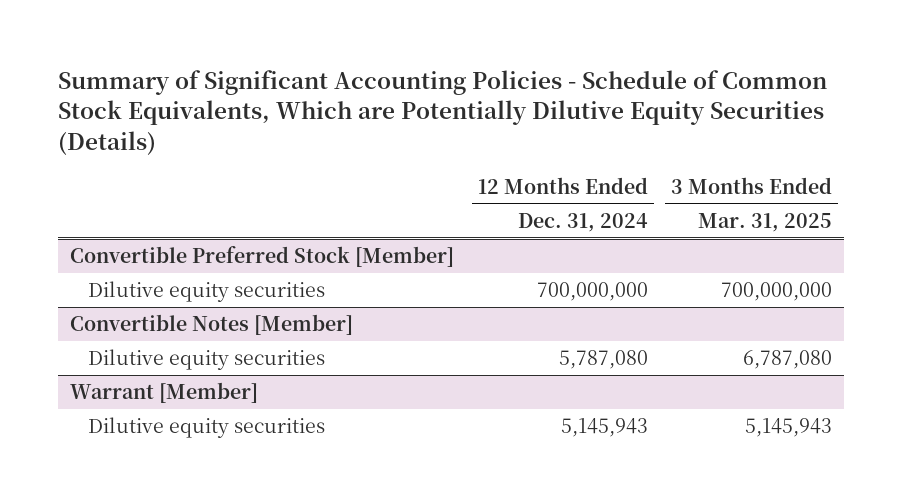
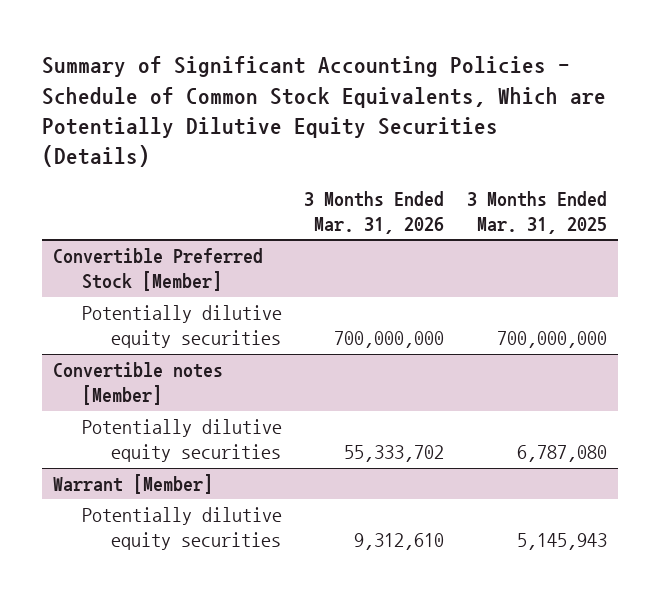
- | 12 Months Ended Dec. 31, 2024 | 3 Months Ended Mar. 31, 2025
+ | 3 Months Ended Mar. 31, 2026 | 3 Months Ended Mar. 31, 2025
@ Convertible Preferred Stock [Member]
- Dilutive equity securities | 700,000,000 | 700,000,000
- Convertible Notes [Member]
- Dilutive equity securities | 5,787,080 | 6,787,080
@ Convertible Preferred Stock [Member]
+ Potentially dilutive equity securities | 700,000,000 | 700,000,000
+ Convertible notes [Member]
+ Potentially dilutive equity securities | 55,333,702 | 6,787,080
@ Warrant [Member]
- Dilutive equity securities | 5,145,943 | 5,145,943
+ Potentially dilutive equity securities | 9,312,610 | 5,145,943

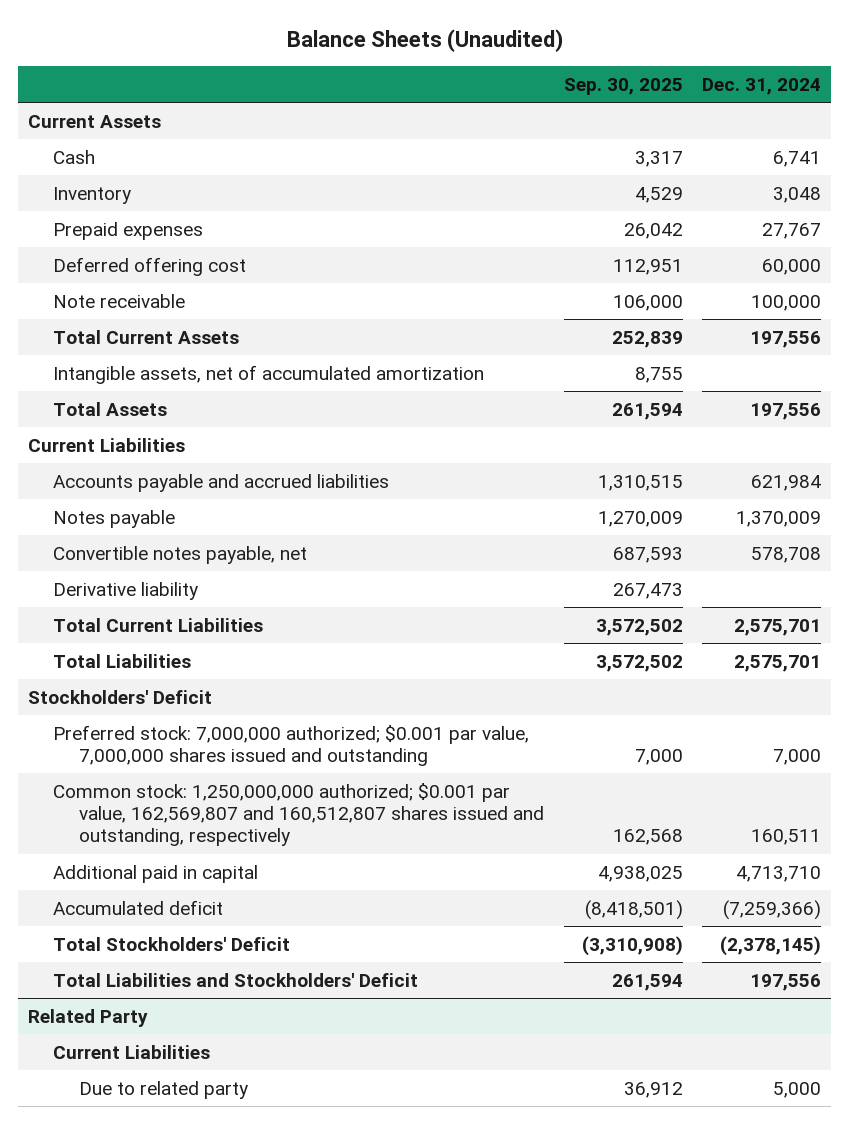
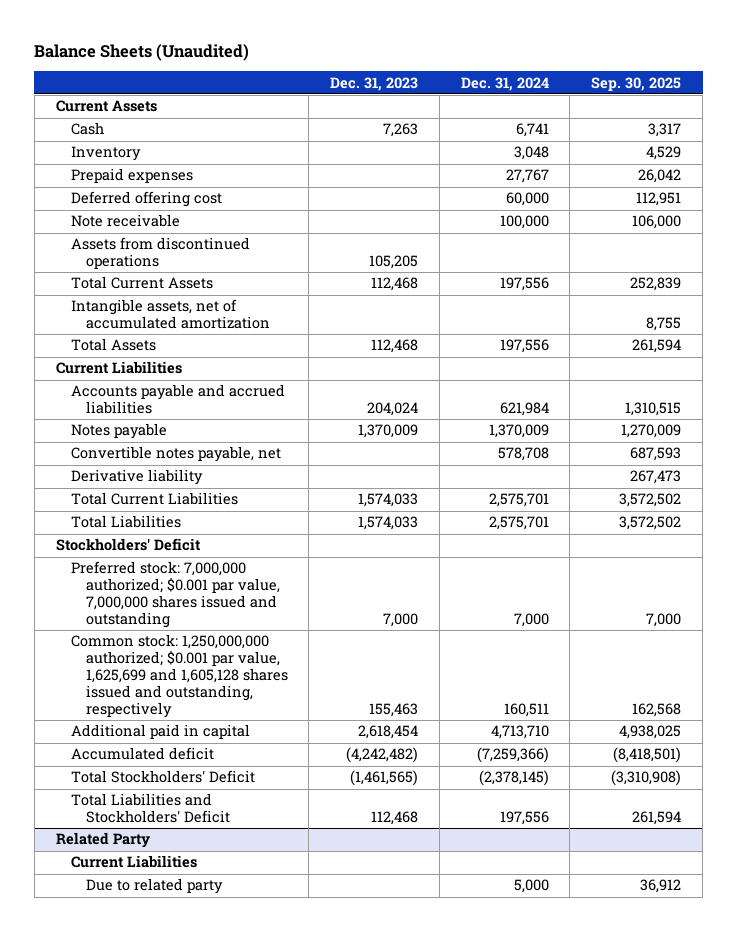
- | Sep. 30, 2025 | Dec. 31, 2024
+ | Dec. 31, 2023 | Dec. 31, 2024 | Sep. 30, 2025
+ Assets from discontinued operations | 105,205 | |
- Common stock: 1,250,000,000 authorized; $0.001 par value, 162,569,807 and 160,512,807 shares issued and outstanding, respectively | 162,568 | 160,511
+ Common stock: 1,250,000,000 authorized; $0.001 par value, 1,625,699 and 1,605,128 shares issued and outstanding, respectively | 155,463 | 160,511 | 162,568

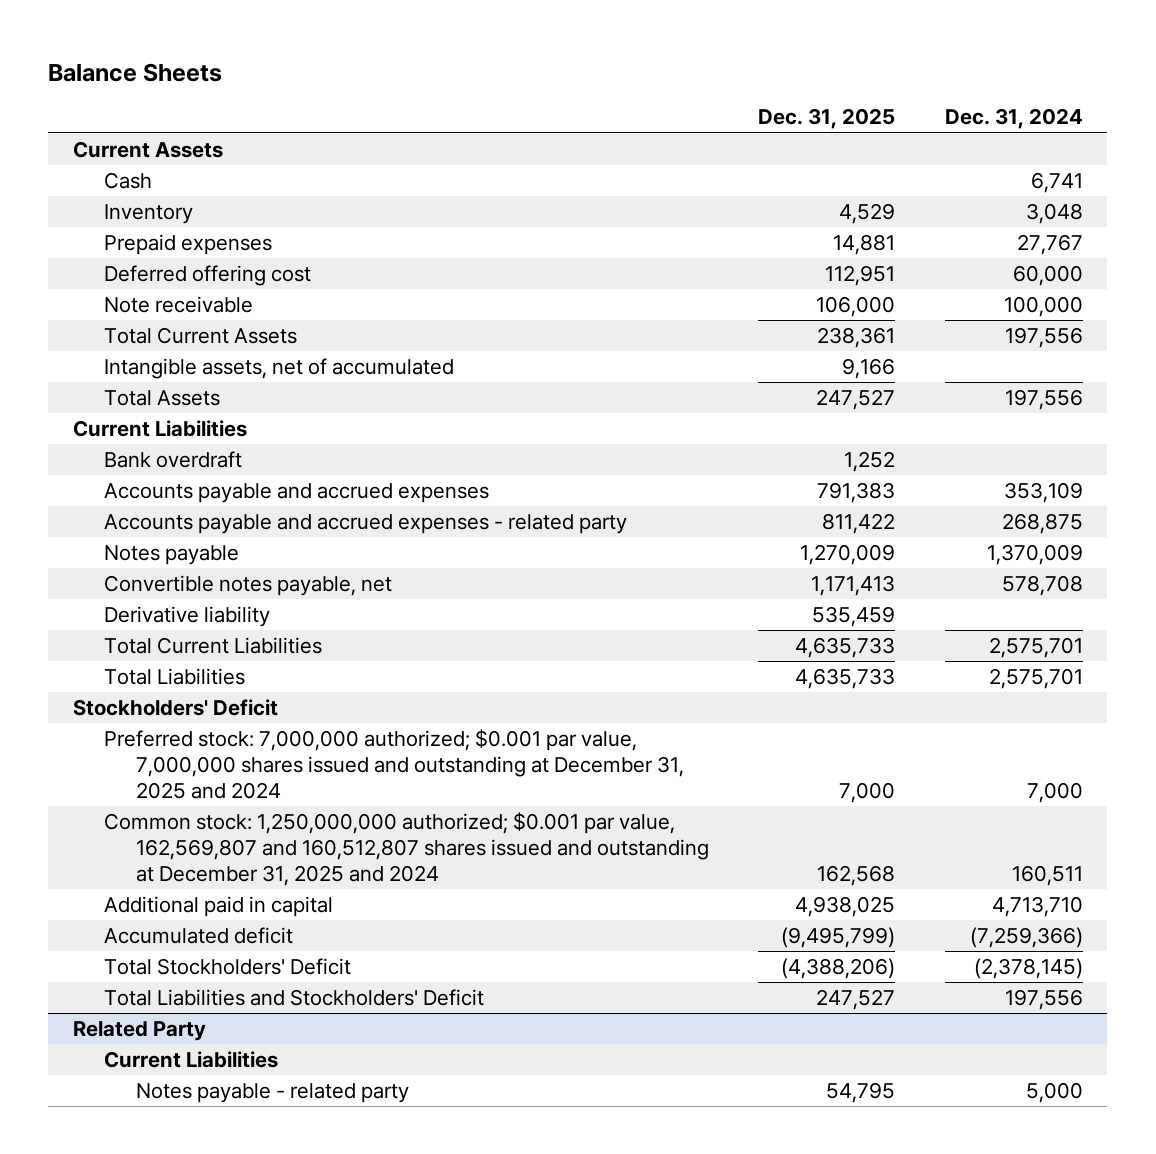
- Balance Sheets (Unaudited)
+ Balance Sheets
- | Dec. 31, 2023 | Dec. 31, 2024 | Sep. 30, 2025
+ | Dec. 31, 2025 | Dec. 31, 2024
- Assets from discontinued operations | 105,205 | |
- Intangible assets, net of accumulated amortization | | | 8,755
+ Intangible assets, net of accumulated | 9,166 |
- Accounts payable and accrued liabilities | 204,024 | 621,984 | 1,310,515
+ Bank overdraft | 1,252 |
+ Accounts payable and accrued expenses | 791,383 | 353,109
+ Accounts payable and accrued expenses - related party | 811,422 | 268,875
- Preferred stock: 7,000,000 authorized; $0.001 par value, 7,000,000 shares issued and outstanding | 7,000 | 7,000 | 7,000
- Common stock: 1,250,000,000 authorized; $0.001 par value, 1,625,699 and 1,605,128 shares issued and outstanding, respectively | 155,463 | 160,511 | 162,568
+ Preferred stock: 7,000,000 authorized; $0.001 par value, 7,000,000 shares issued and outstanding at December 31, 2025 and 2024 | 7,000 | 7,000
+ Common stock: 1,250,000,000 authorized; $0.001 par value, 162,569,807 and 160,512,807 shares issued and outstanding at December 31, 2025 and 2024 | 162,568 | 160,511
@ Related Party
- Due to related party | | 5,000 | 36,912
+ Notes payable - related party | 54,795 | 5,000

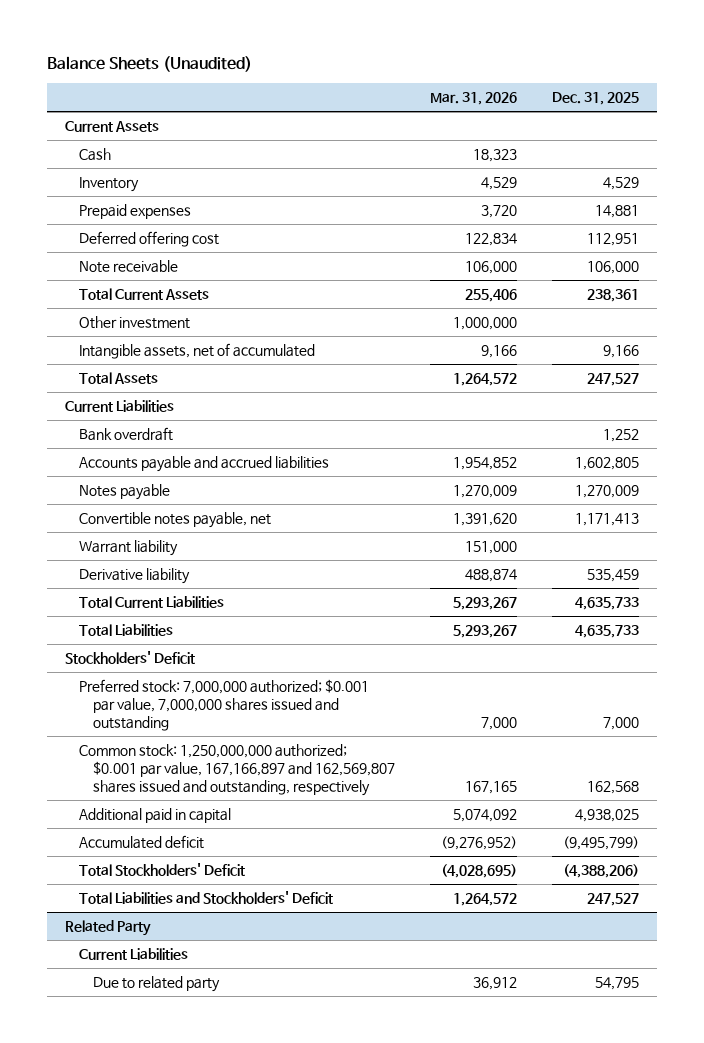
- Balance Sheets
+ Balance Sheets (Unaudited)
- | Dec. 31, 2025 | Dec. 31, 2024
+ | Mar. 31, 2026 | Dec. 31, 2025
+ Other investment | 1,000,000 |
- Accounts payable and accrued expenses | 791,383 | 353,109
- Accounts payable and accrued expenses - related party | 811,422 | 268,875
+ Accounts payable and accrued liabilities | 1,954,852 | 1,602,805
+ Warrant liability | 151,000 |
- Preferred stock: 7,000,000 authorized; $0.001 par value, 7,000,000 shares issued and outstanding at December 31, 2025 and 2024 | 7,000 | 7,000
- Common stock: 1,250,000,000 authorized; $0.001 par value, 162,569,807 and 160,512,807 shares issued and outstanding at December 31, 2025 and 2024 | 162,568 | 160,511
+ Preferred stock: 7,000,000 authorized; $0.001 par value, 7,000,000 shares issued and outstanding | 7,000 | 7,000
+ Common stock: 1,250,000,000 authorized; $0.001 par value, 167,166,897 and 162,569,807 shares issued and outstanding, respectively | 167,165 | 162,568
@ Related Party
- Notes payable - related party | 54,795 | 5,000
+ Due to related party | 36,912 | 54,795

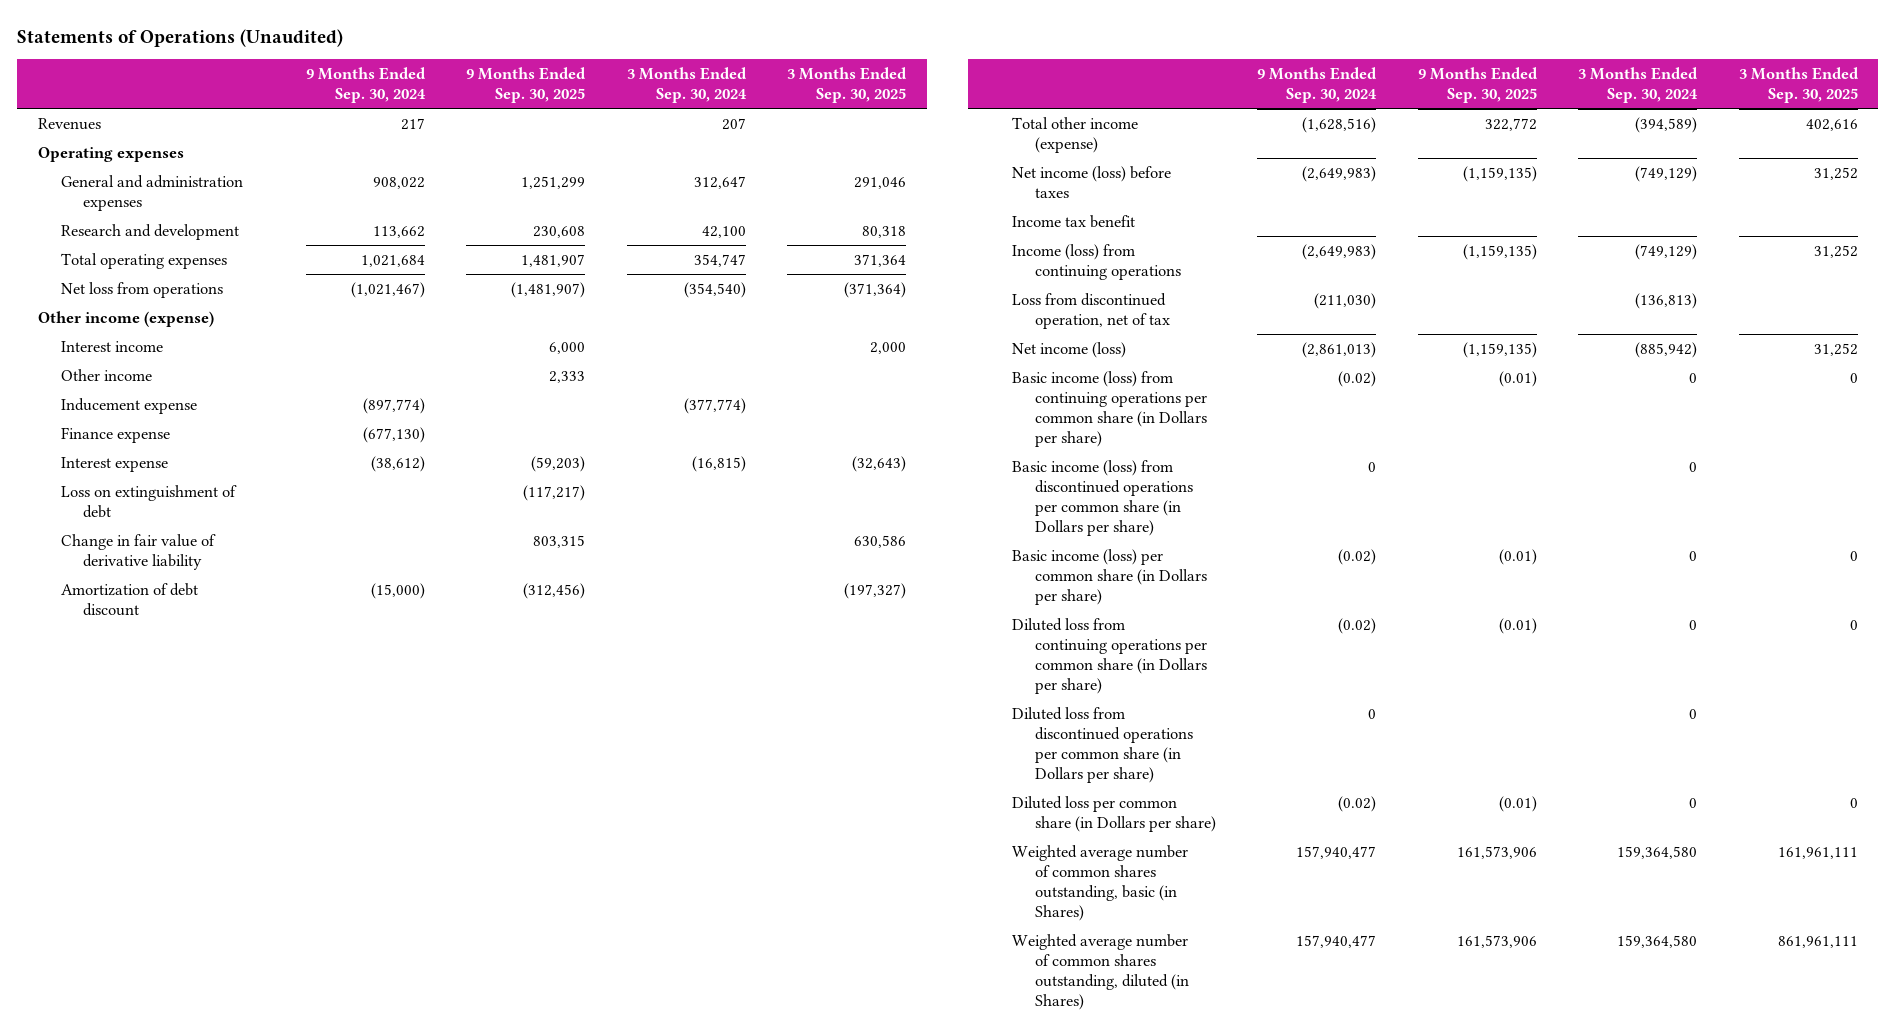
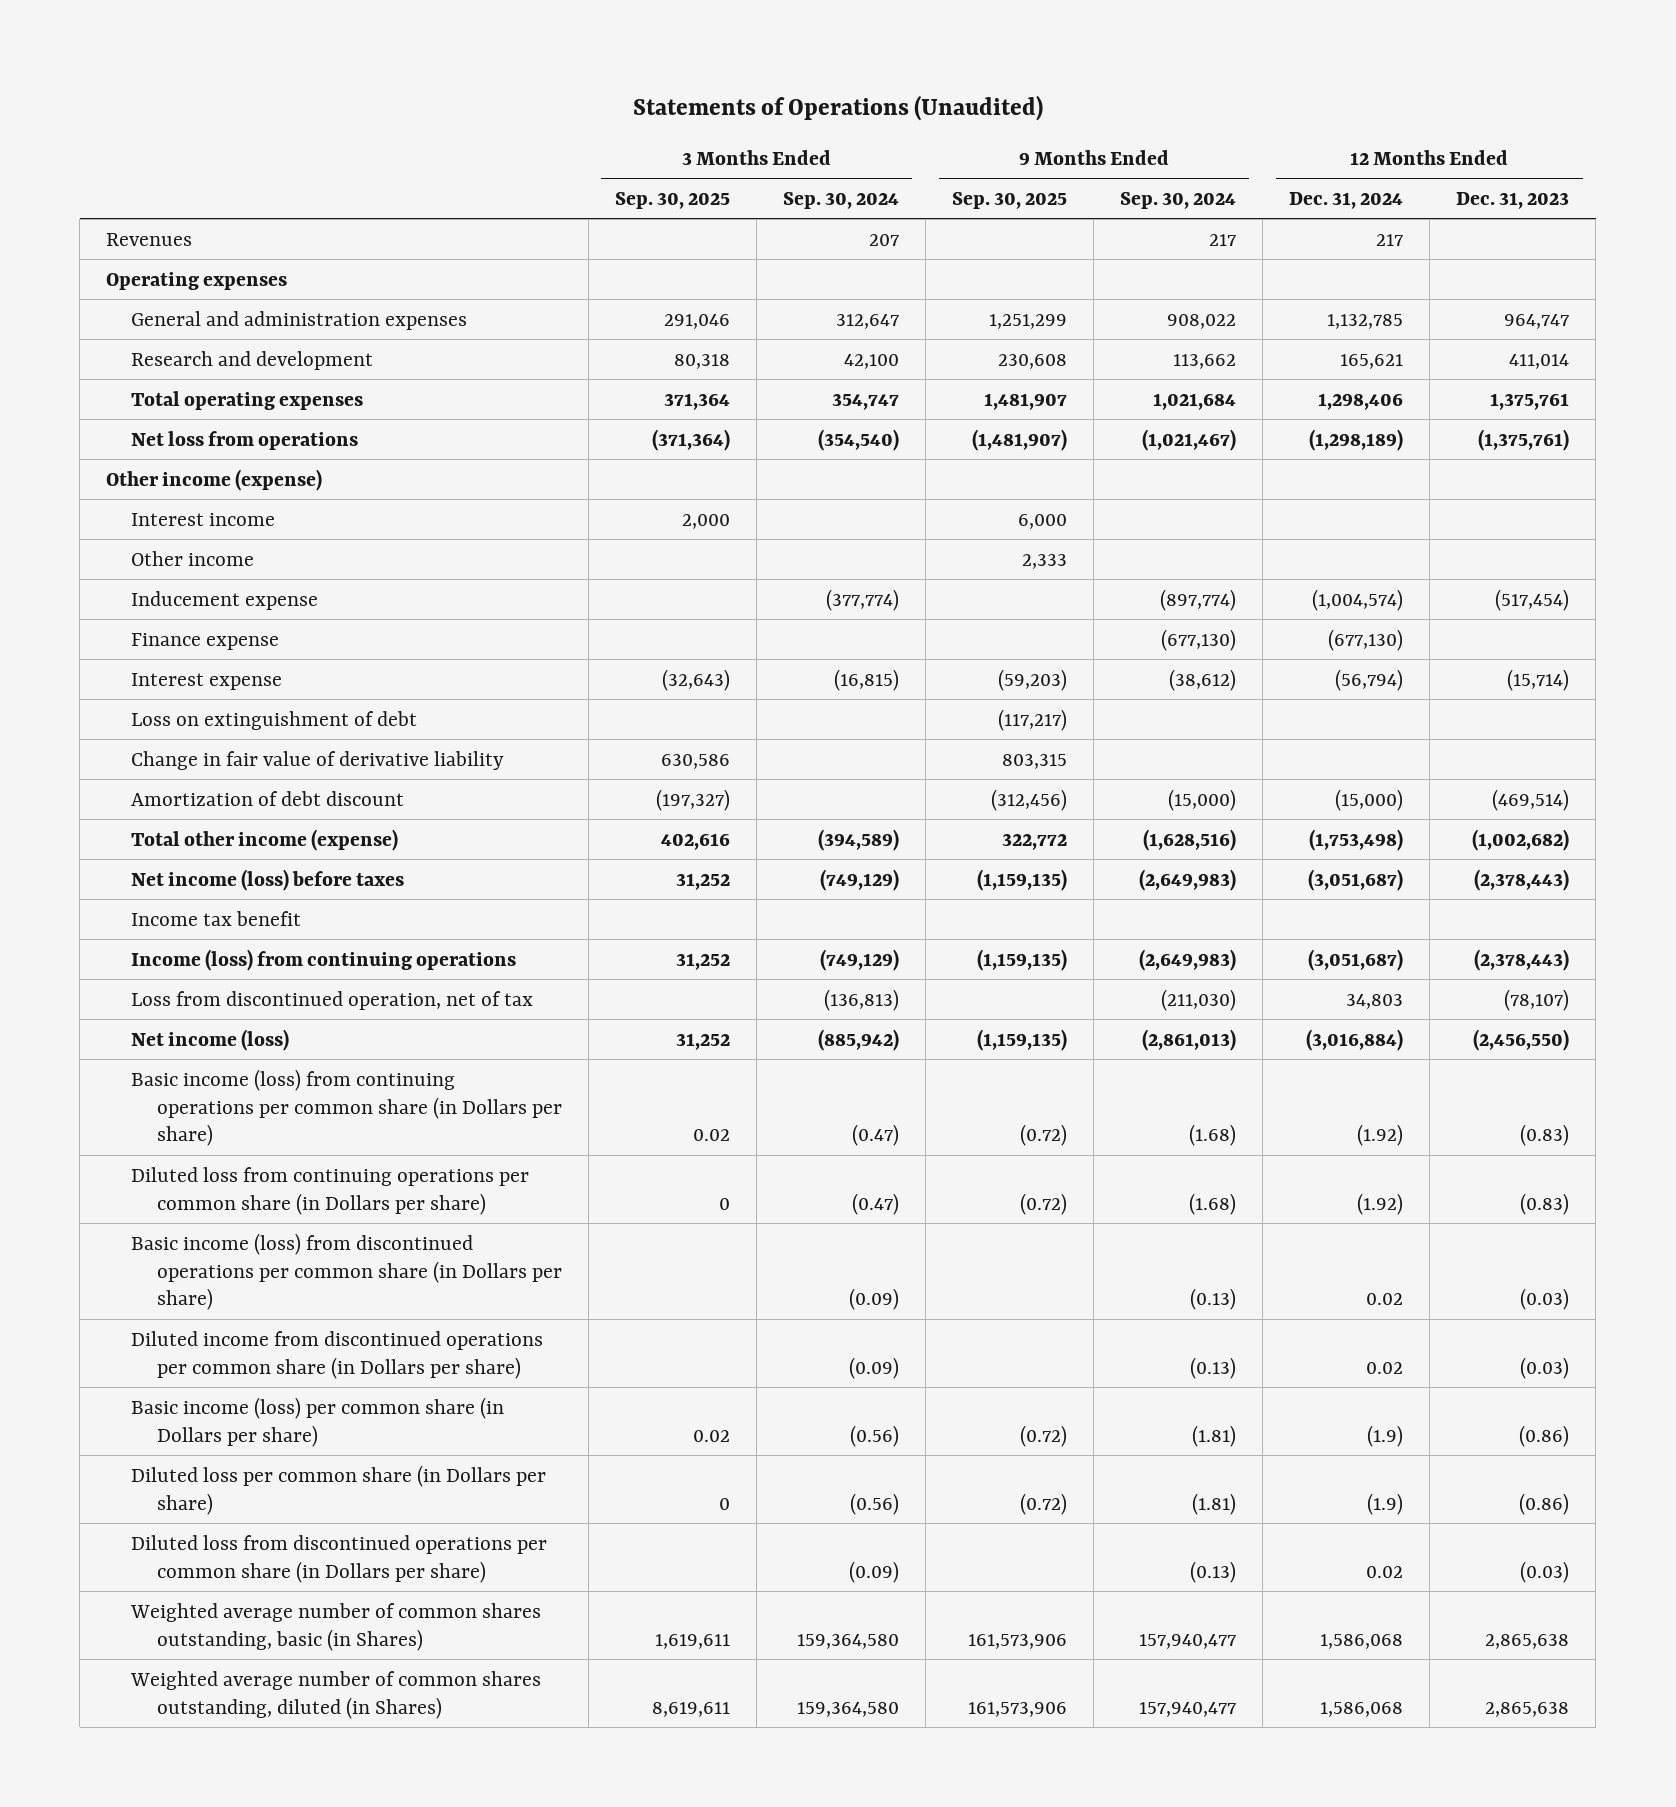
- | 9 Months Ended Sep. 30, 2024 | 9 Months Ended Sep. 30, 2025 | 3 Months Ended Sep. 30, 2024 | 3 Months Ended Sep. 30, 2025
+ | 3 Months Ended Sep. 30, 2025 | 3 Months Ended Sep. 30, 2024 | 9 Months Ended Sep. 30, 2025 | 9 Months Ended Sep. 30, 2024 | 12 Months Ended Dec. 31, 2024 | 12 Months Ended Dec. 31, 2023
- Basic income (loss) from continuing operations per common share (in Dollars per share) | (0.02) | (0.01) | 0 | 0
- Basic income (loss) from discontinued operations per common share (in Dollars per share) | 0 | | 0 |
- Basic income (loss) per common share (in Dollars per share) | (0.02) | (0.01) | 0 | 0
- Diluted loss from continuing operations per common share (in Dollars per share) | (0.02) | (0.01) | 0 | 0
- Diluted loss from discontinued operations per common share (in Dollars per share) | 0 | | 0 |
- Diluted loss per common share (in Dollars per share) | (0.02) | (0.01) | 0 | 0
- Weighted average number of common shares outstanding, basic (in Shares) | 157,940,477 | 161,573,906 | 159,364,580 | 161,961,111
- Weighted average number of common shares outstanding, diluted (in Shares) | 157,940,477 | 161,573,906 | 159,364,580 | 861,961,111
+ Basic income (loss) from continuing operations per common share (in Dollars per share) | 0.02 | (0.47) | (0.72) | (1.68) | (1.92) | (0.83)
+ Diluted loss from continuing operations per common share (in Dollars per share) | 0 | (0.47) | (0.72) | (1.68) | (1.92) | (0.83)
+ Basic income (loss) from discontinued operations per common share (in Dollars per share) | | (0.09) | | (0.13) | 0.02 | (0.03)
+ Diluted income from discontinued operations per common share (in Dollars per share) | | (0.09) | | (0.13) | 0.02 | (0.03)
+ Basic income (loss) per common share (in Dollars per share) | 0.02 | (0.56) | (0.72) | (1.81) | (1.9) | (0.86)
+ Diluted loss per common share (in Dollars per share) | 0 | (0.56) | (0.72) | (1.81) | (1.9) | (0.86)
+ Diluted loss from discontinued operations per common share (in Dollars per share) | | (0.09) | | (0.13) | 0.02 | (0.03)
+ Weighted average number of common shares outstanding, basic (in Shares) | 1,619,611 | 159,364,580 | 161,573,906 | 157,940,477 | 1,586,068 | 2,865,638
+ Weighted average number of common shares outstanding, diluted (in Shares) | 8,619,611 | 159,364,580 | 161,573,906 | 157,940,477 | 1,586,068 | 2,865,638

